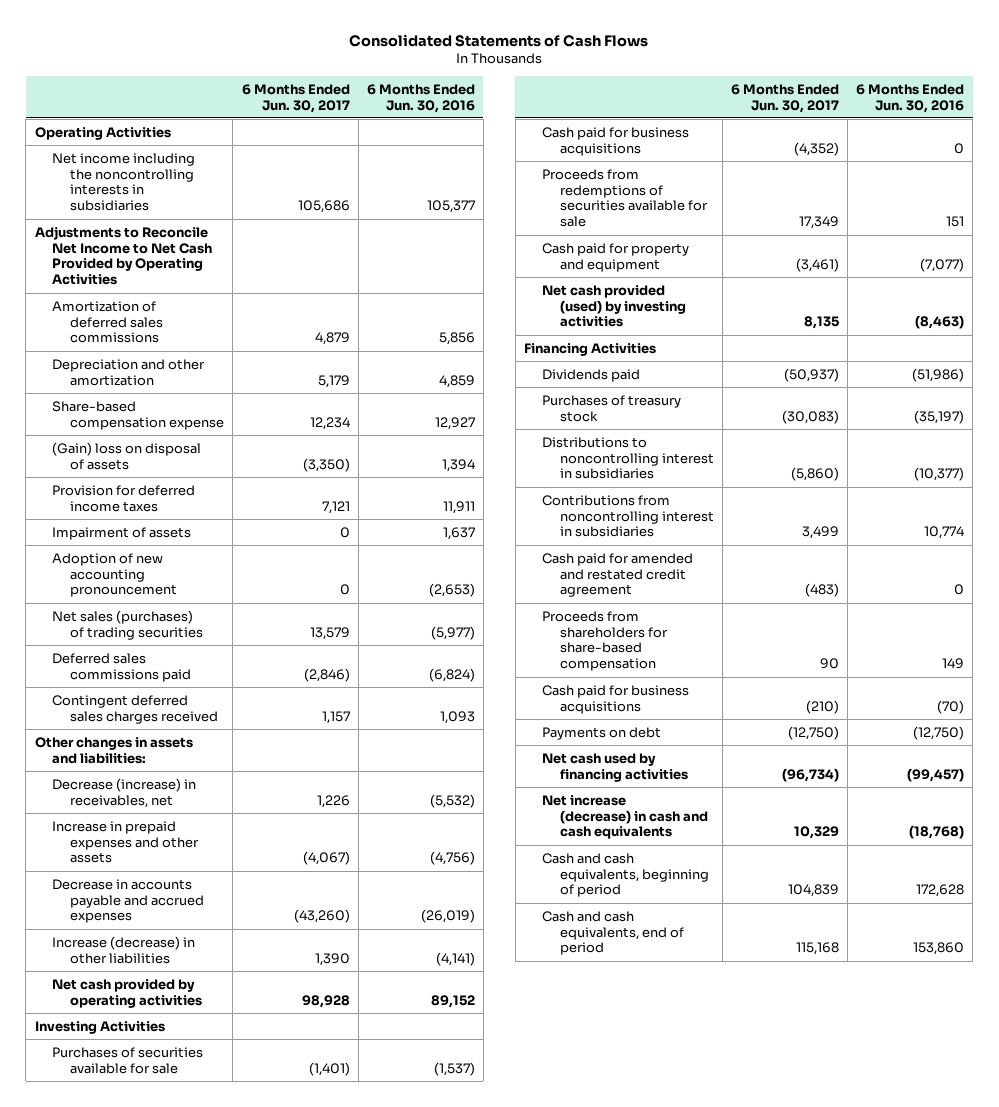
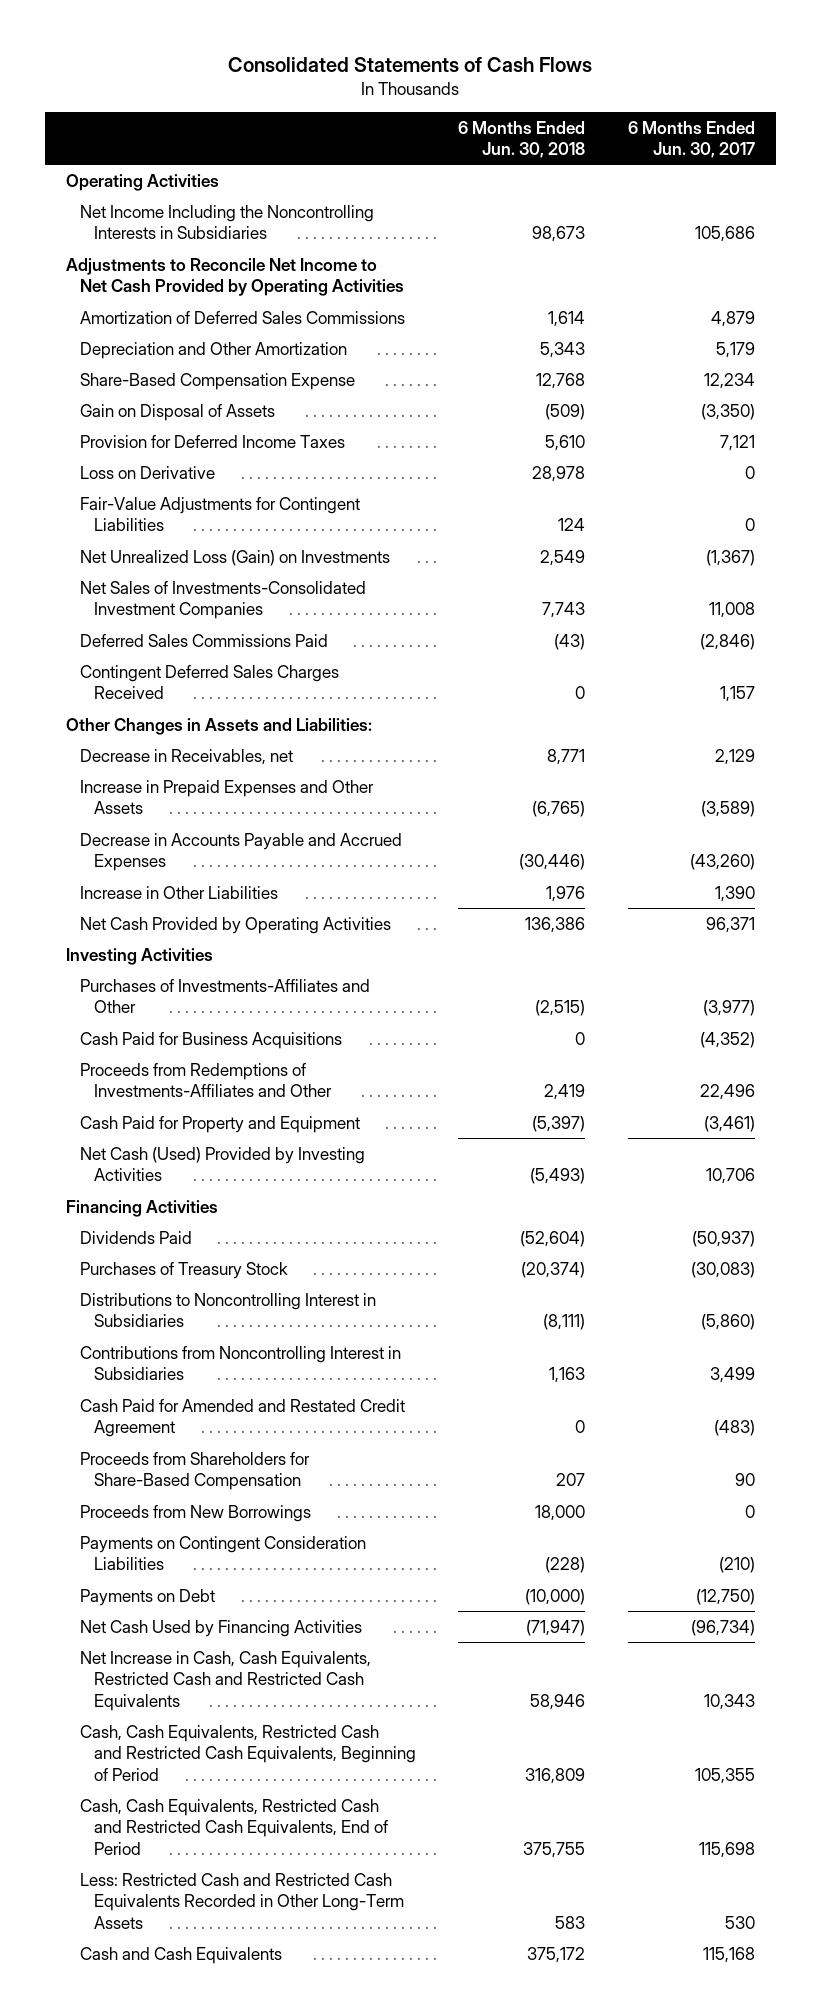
- | 6 Months Ended Jun. 30, 2017 | 6 Months Ended Jun. 30, 2016
+ | 6 Months Ended Jun. 30, 2018 | 6 Months Ended Jun. 30, 2017
- Net income including the noncontrolling interests in subsidiaries | 105,686 | 105,377
+ Net Income Including the Noncontrolling Interests in Subsidiaries | 98,673 | 105,686
- Amortization of deferred sales commissions | 4,879 | 5,856
- Depreciation and other amortization | 5,179 | 4,859
- Share-based compensation expense | 12,234 | 12,927
- (Gain) loss on disposal of assets | (3,350) | 1,394
- Provision for deferred income taxes | 7,121 | 11,911
- Impairment of assets | 0 | 1,637
- Adoption of new accounting pronouncement | 0 | (2,653)
- Net sales (purchases) of trading securities | 13,579 | (5,977)
- Deferred sales commissions paid | (2,846) | (6,824)
- Contingent deferred sales charges received | 1,157 | 1,093
- Other changes in assets and liabilities:
- Decrease (increase) in receivables, net | 1,226 | (5,532)
- Increase in prepaid expenses and other assets | (4,067) | (4,756)
- Decrease in accounts payable and accrued expenses | (43,260) | (26,019)
- Increase (decrease) in other liabilities | 1,390 | (4,141)
- Net cash provided by operating activities | 98,928 | 89,152
+ Amortization of Deferred Sales Commissions | 1,614 | 4,879
+ Depreciation and Other Amortization | 5,343 | 5,179
+ Share-Based Compensation Expense | 12,768 | 12,234
+ Gain on Disposal of Assets | (509) | (3,350)
+ Provision for Deferred Income Taxes | 5,610 | 7,121
+ Loss on Derivative | 28,978 | 0
+ Fair-Value Adjustments for Contingent Liabilities | 124 | 0
+ Net Unrealized Loss (Gain) on Investments | 2,549 | (1,367)
+ Net Sales of Investments-Consolidated Investment Companies | 7,743 | 11,008
+ Deferred Sales Commissions Paid | (43) | (2,846)
+ Contingent Deferred Sales Charges Received | 0 | 1,157
+ Other Changes in Assets and Liabilities:
+ Decrease in Receivables, net | 8,771 | 2,129
+ Increase in Prepaid Expenses and Other Assets | (6,765) | (3,589)
+ Decrease in Accounts Payable and Accrued Expenses | (30,446) | (43,260)
+ Increase in Other Liabilities | 1,976 | 1,390
+ Net Cash Provided by Operating Activities | 136,386 | 96,371
- Purchases of securities available for sale | (1,401) | (1,537)
- Cash paid for business acquisitions | (4,352) | 0
- Proceeds from redemptions of securities available for sale | 17,349 | 151
- Cash paid for property and equipment | (3,461) | (7,077)
- Net cash provided (used) by investing activities | 8,135 | (8,463)
+ Purchases of Investments-Affiliates and Other | (2,515) | (3,977)
+ Cash Paid for Business Acquisitions | 0 | (4,352)
+ Proceeds from Redemptions of Investments-Affiliates and Other | 2,419 | 22,496
+ Cash Paid for Property and Equipment | (5,397) | (3,461)
+ Net Cash (Used) Provided by Investing Activities | (5,493) | 10,706
- Dividends paid | (50,937) | (51,986)
- Purchases of treasury stock | (30,083) | (35,197)
- Distributions to noncontrolling interest in subsidiaries | (5,860) | (10,377)
- Contributions from noncontrolling interest in subsidiaries | 3,499 | 10,774
- Cash paid for amended and restated credit agreement | (483) | 0
- Proceeds from shareholders for share-based compensation | 90 | 149
- Cash paid for business acquisitions | (210) | (70)
- Payments on debt | (12,750) | (12,750)
- Net cash used by financing activities | (96,734) | (99,457)
- Net increase (decrease) in cash and cash equivalents | 10,329 | (18,768)
- Cash and cash equivalents, beginning of period | 104,839 | 172,628
- Cash and cash equivalents, end of period | 115,168 | 153,860
+ Dividends Paid | (52,604) | (50,937)
+ Purchases of Treasury Stock | (20,374) | (30,083)
+ Distributions to Noncontrolling Interest in Subsidiaries | (8,111) | (5,860)
+ Contributions from Noncontrolling Interest in Subsidiaries | 1,163 | 3,499
+ Cash Paid for Amended and Restated Credit Agreement | 0 | (483)
+ Proceeds from Shareholders for Share-Based Compensation | 207 | 90
+ Proceeds from New Borrowings | 18,000 | 0
+ Payments on Contingent Consideration Liabilities | (228) | (210)
+ Payments on Debt | (10,000) | (12,750)
+ Net Cash Used by Financing Activities | (71,947) | (96,734)
+ Net Increase in Cash, Cash Equivalents, Restricted Cash and Restricted Cash Equivalents | 58,946 | 10,343
+ Cash, Cash Equivalents, Restricted Cash and Restricted Cash Equivalents, Beginning of Period | 316,809 | 105,355
+ Cash, Cash Equivalents, Restricted Cash and Restricted Cash Equivalents, End of Period | 375,755 | 115,698
+ Less: Restricted Cash and Restricted Cash Equivalents Recorded in Other Long-Term Assets | 583 | 530
+ Cash and Cash Equivalents | 375,172 | 115,168

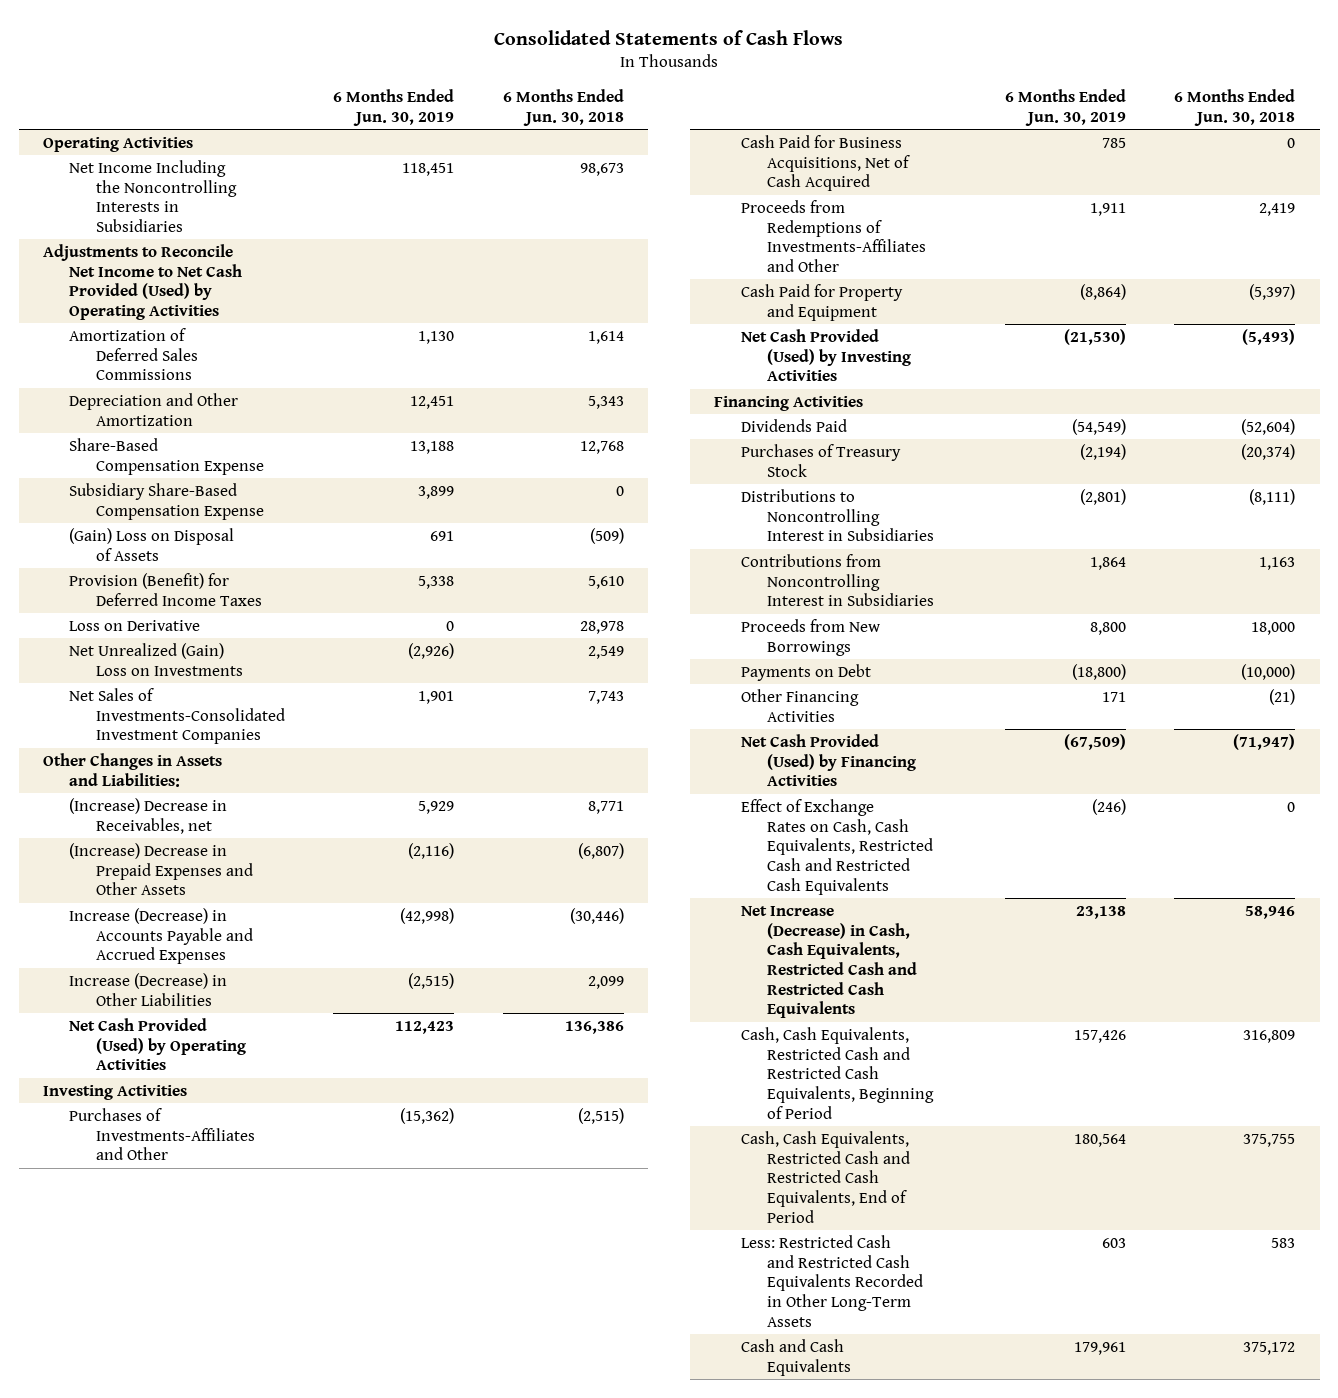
- | 6 Months Ended Jun. 30, 2018 | 6 Months Ended Jun. 30, 2017
+ | 6 Months Ended Jun. 30, 2019 | 6 Months Ended Jun. 30, 2018
- Adjustments to Reconcile Net Income to Net Cash Provided by Operating Activities
+ Adjustments to Reconcile Net Income to Net Cash Provided (Used) by Operating Activities
- Gain on Disposal of Assets | (509) | (3,350)
- Provision for Deferred Income Taxes | 5,610 | 7,121
+ Subsidiary Share-Based Compensation Expense | 3,899 | 0
+ (Gain) Loss on Disposal of Assets | 691 | (509)
+ Provision (Benefit) for Deferred Income Taxes | 5,338 | 5,610
- Fair-Value Adjustments for Contingent Liabilities | 124 | 0
- Net Unrealized Loss (Gain) on Investments | 2,549 | (1,367)
+ Net Unrealized (Gain) Loss on Investments | (2,926) | 2,549
- Deferred Sales Commissions Paid | (43) | (2,846)
- Contingent Deferred Sales Charges Received | 0 | 1,157
- Decrease in Receivables, net | 8,771 | 2,129
- Increase in Prepaid Expenses and Other Assets | (6,765) | (3,589)
- Decrease in Accounts Payable and Accrued Expenses | (30,446) | (43,260)
- Increase in Other Liabilities | 1,976 | 1,390
- Net Cash Provided by Operating Activities | 136,386 | 96,371
+ (Increase) Decrease in Receivables, net | 5,929 | 8,771
+ (Increase) Decrease in Prepaid Expenses and Other Assets | (2,116) | (6,807)
+ Increase (Decrease) in Accounts Payable and Accrued Expenses | (42,998) | (30,446)
+ Increase (Decrease) in Other Liabilities | (2,515) | 2,099
+ Net Cash Provided (Used) by Operating Activities | 112,423 | 136,386
- Cash Paid for Business Acquisitions | 0 | (4,352)
+ Cash Paid for Business Acquisitions, Net of Cash Acquired | 785 | 0
- Net Cash (Used) Provided by Investing Activities | (5,493) | 10,706
+ Net Cash Provided (Used) by Investing Activities | (21,530) | (5,493)
- Cash Paid for Amended and Restated Credit Agreement | 0 | (483)
- Proceeds from Shareholders for Share-Based Compensation | 207 | 90
- Payments on Contingent Consideration Liabilities | (228) | (210)
- Net Cash Used by Financing Activities | (71,947) | (96,734)
- Net Increase in Cash, Cash Equivalents, Restricted Cash and Restricted Cash Equivalents | 58,946 | 10,343
+ Other Financing Activities | 171 | (21)
+ Net Cash Provided (Used) by Financing Activities | (67,509) | (71,947)
+ Effect of Exchange Rates on Cash, Cash Equivalents, Restricted Cash and Restricted Cash Equivalents | (246) | 0
+ Net Increase (Decrease) in Cash, Cash Equivalents, Restricted Cash and Restricted Cash Equivalents | 23,138 | 58,946

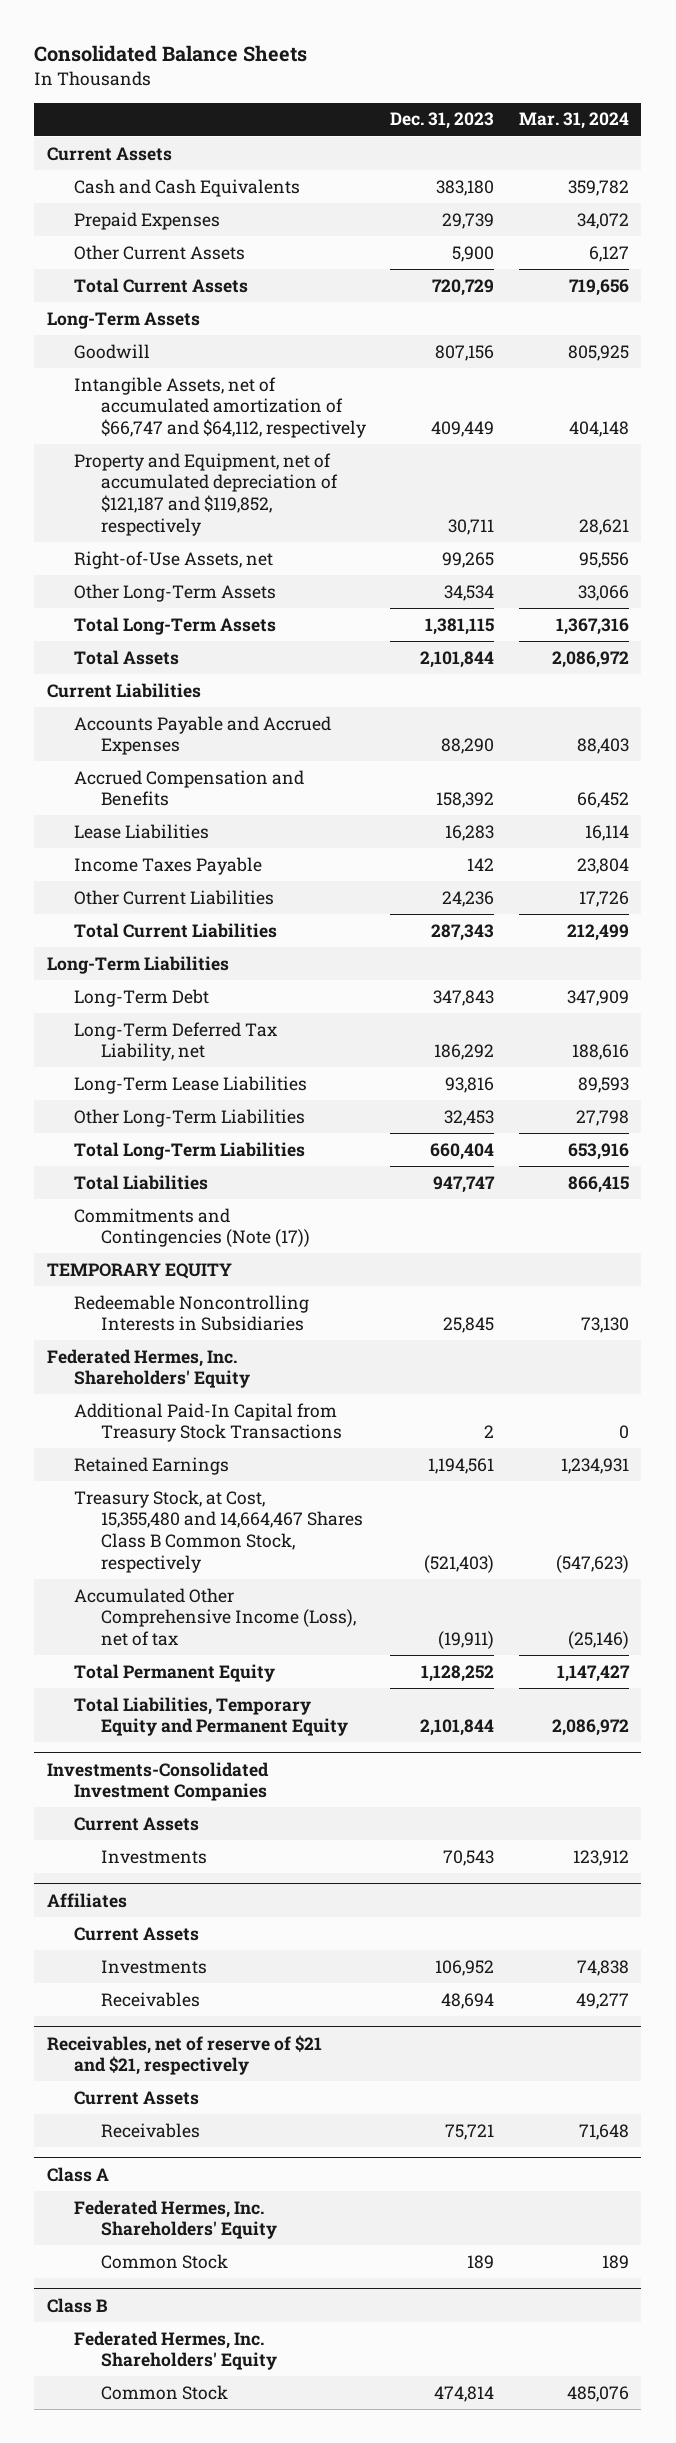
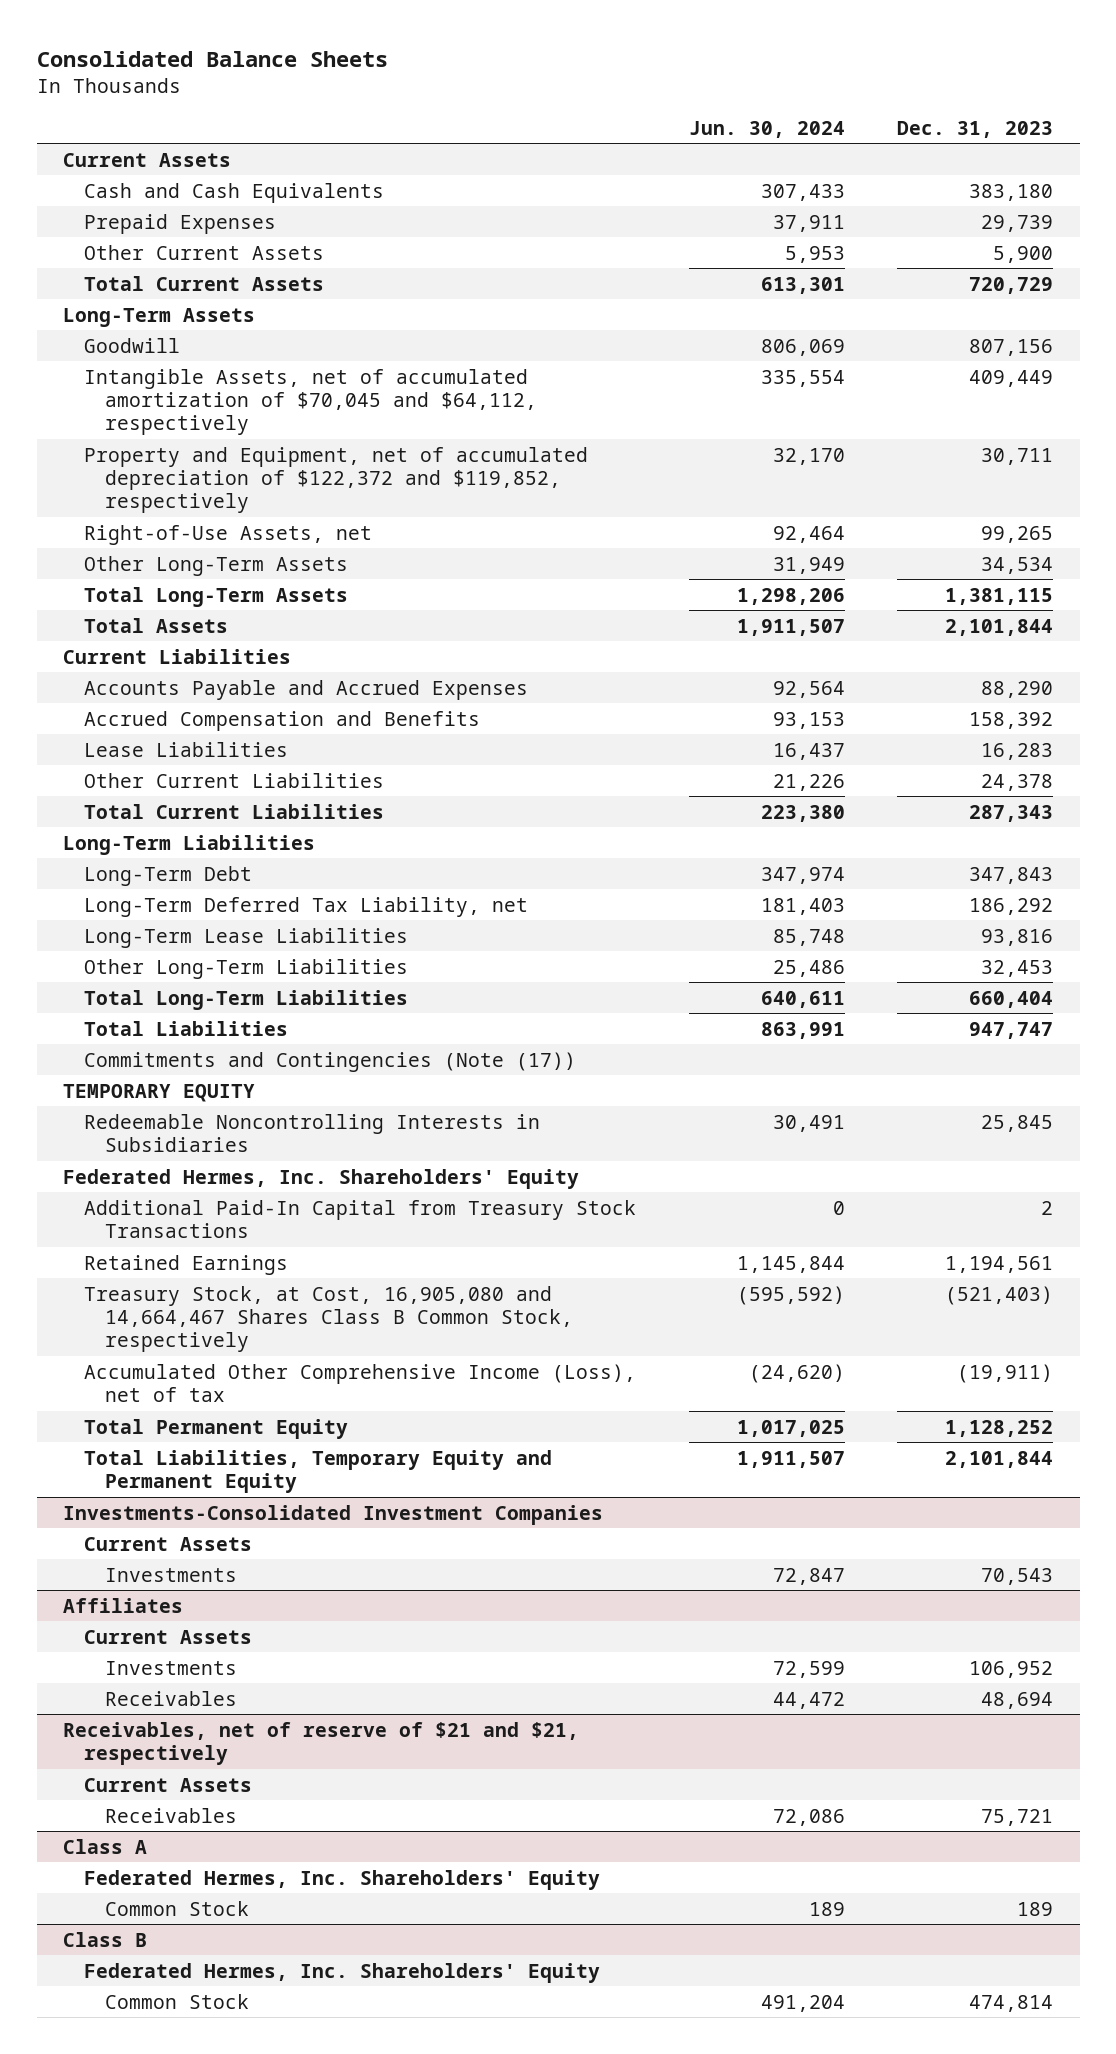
- | Dec. 31, 2023 | Mar. 31, 2024
+ | Jun. 30, 2024 | Dec. 31, 2023
- Intangible Assets, net of accumulated amortization of $66,747 and $64,112, respectively | 409,449 | 404,148
- Property and Equipment, net of accumulated depreciation of $121,187 and $119,852, respectively | 30,711 | 28,621
+ Intangible Assets, net of accumulated amortization of $70,045 and $64,112, respectively | 335,554 | 409,449
+ Property and Equipment, net of accumulated depreciation of $122,372 and $119,852, respectively | 32,170 | 30,711
- Income Taxes Payable | 142 | 23,804
- Other Current Liabilities | 24,236 | 17,726
+ Other Current Liabilities | 21,226 | 24,378
- Treasury Stock, at Cost, 15,355,480 and 14,664,467 Shares Class B Common Stock, respectively | (521,403) | (547,623)
+ Treasury Stock, at Cost, 16,905,080 and 14,664,467 Shares Class B Common Stock, respectively | (595,592) | (521,403)

